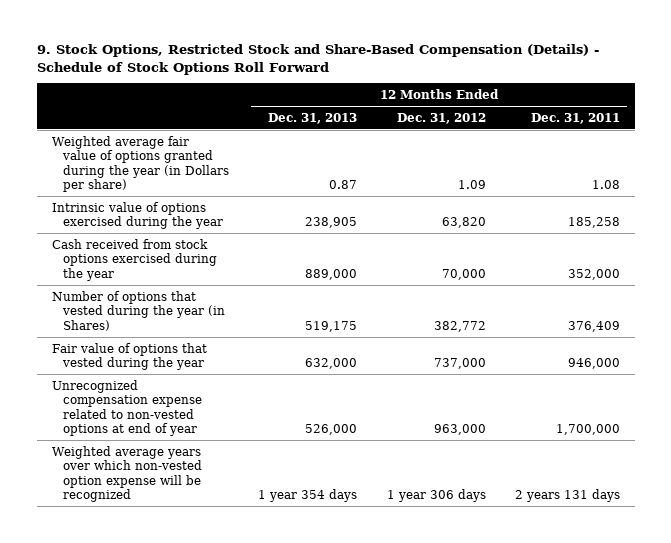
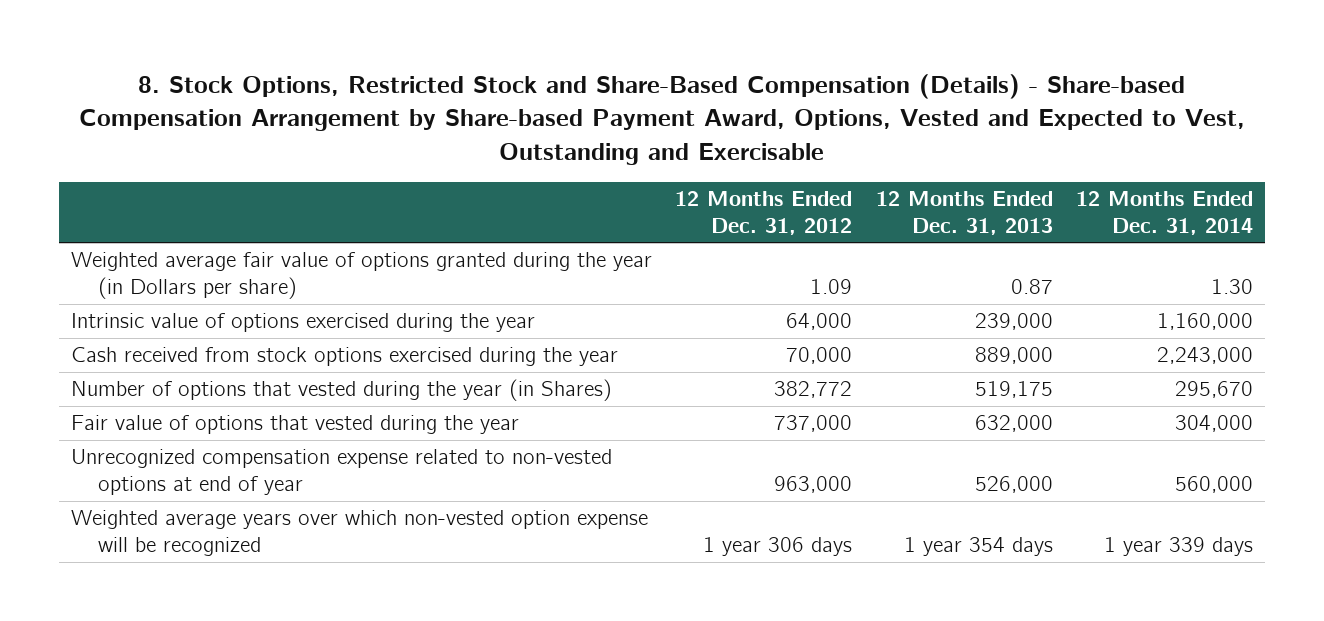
- 9. Stock Options, Restricted Stock and Share-Based Compensation (Details) - Schedule of Stock Options Roll Forward
+ 8. Stock Options, Restricted Stock and Share-Based Compensation (Details) - Share-based Compensation Arrangement by Share-based Payment Award, Options, Vested and Expected to Vest, Outstanding and Exercisable
- | 12 Months Ended Dec. 31, 2013 | 12 Months Ended Dec. 31, 2012 | 12 Months Ended Dec. 31, 2011
+ | 12 Months Ended Dec. 31, 2012 | 12 Months Ended Dec. 31, 2013 | 12 Months Ended Dec. 31, 2014
- Intrinsic value of options exercised during the year | 238,905 | 63,820 | 185,258
+ Intrinsic value of options exercised during the year | 64,000 | 239,000 | 1,160,000

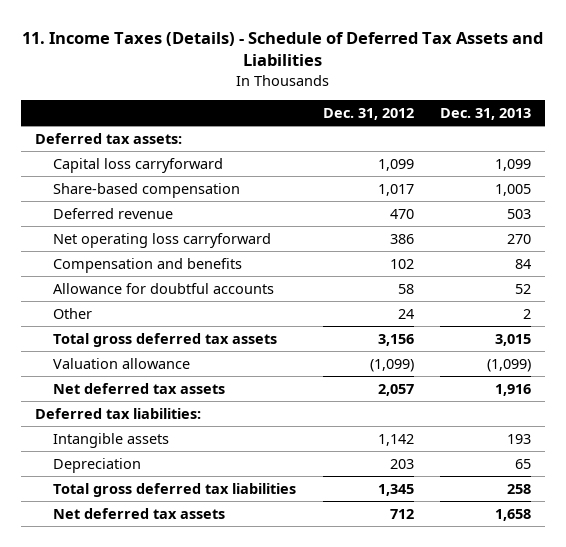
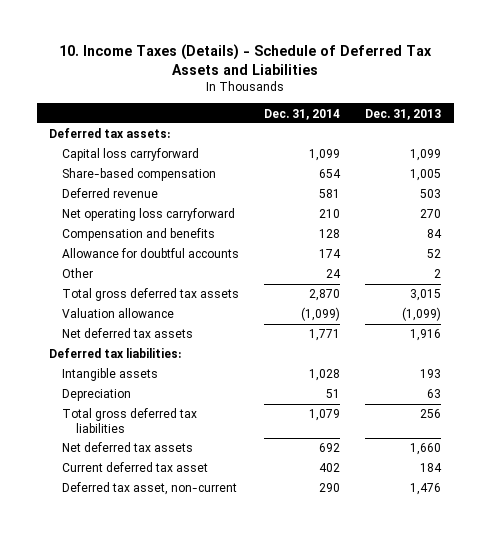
- 11. Income Taxes (Details) - Schedule of Deferred Tax Assets and Liabilities
+ 10. Income Taxes (Details) - Schedule of Deferred Tax Assets and Liabilities
- | Dec. 31, 2012 | Dec. 31, 2013
+ | Dec. 31, 2014 | Dec. 31, 2013
- Depreciation | 203 | 65
- Total gross deferred tax liabilities | 1,345 | 258
- Net deferred tax assets | 712 | 1,658
+ Depreciation | 51 | 63
+ Total gross deferred tax liabilities | 1,079 | 256
+ Net deferred tax assets | 692 | 1,660
+ Current deferred tax asset | 402 | 184
+ Deferred tax asset, non-current | 290 | 1,476

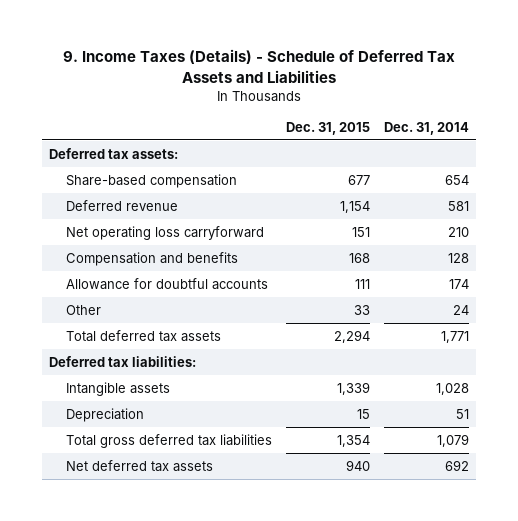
- 10. Income Taxes (Details) - Schedule of Deferred Tax Assets and Liabilities
+ 9. Income Taxes (Details) - Schedule of Deferred Tax Assets and Liabilities
- | Dec. 31, 2014 | Dec. 31, 2013
+ | Dec. 31, 2015 | Dec. 31, 2014
- Capital loss carryforward | 1,099 | 1,099
- Total gross deferred tax assets | 2,870 | 3,015
- Valuation allowance | (1,099) | (1,099)
- Net deferred tax assets | 1,771 | 1,916
+ Total deferred tax assets | 2,294 | 1,771
- Current deferred tax asset | 402 | 184
- Deferred tax asset, non-current | 290 | 1,476

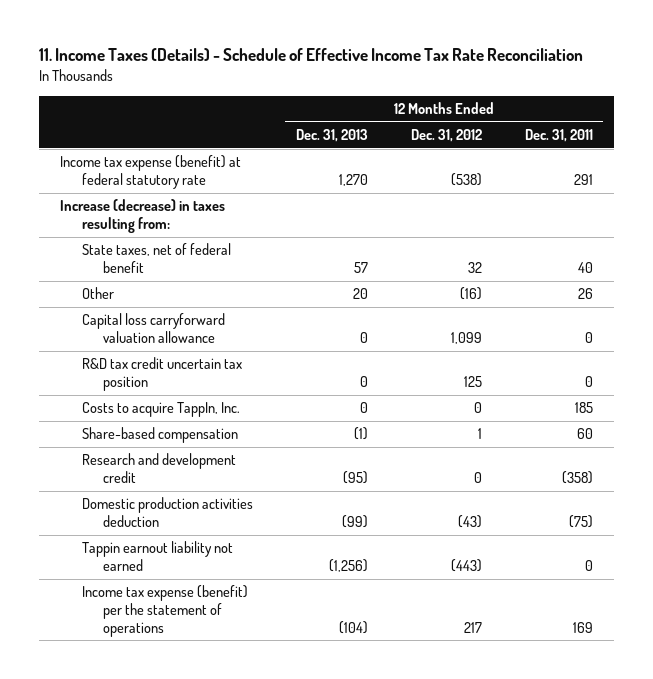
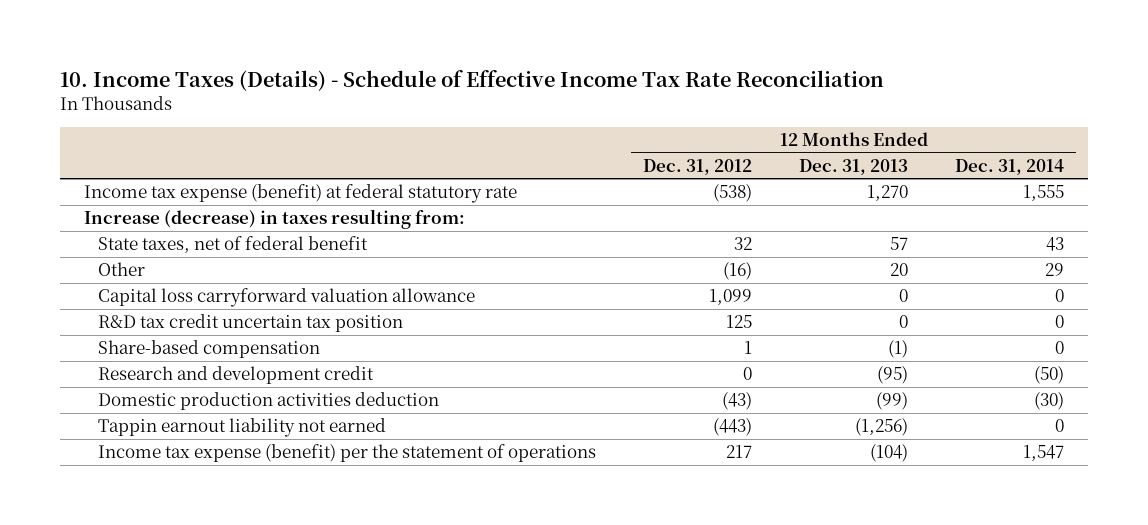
- 11. Income Taxes (Details) - Schedule of Effective Income Tax Rate Reconciliation
+ 10. Income Taxes (Details) - Schedule of Effective Income Tax Rate Reconciliation
- | 12 Months Ended Dec. 31, 2013 | 12 Months Ended Dec. 31, 2012 | 12 Months Ended Dec. 31, 2011
+ | 12 Months Ended Dec. 31, 2012 | 12 Months Ended Dec. 31, 2013 | 12 Months Ended Dec. 31, 2014
- Costs to acquire TappIn, Inc. | 0 | 0 | 185

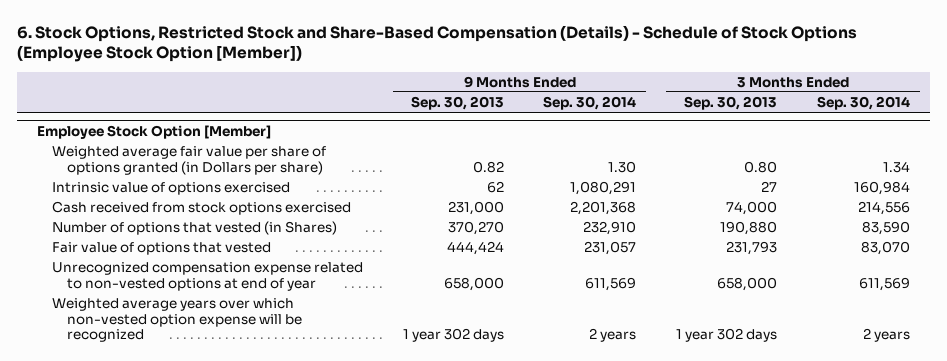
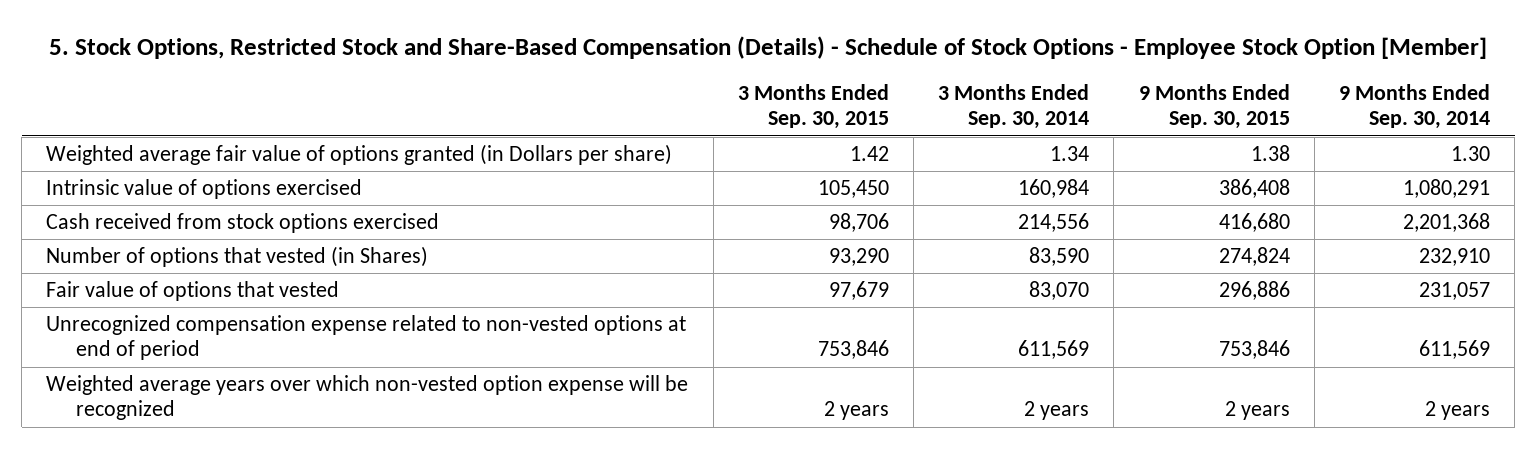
- 6. Stock Options, Restricted Stock and Share-Based Compensation (Details) - Schedule of Stock Options (Employee Stock Option [Member])
+ 5. Stock Options, Restricted Stock and Share-Based Compensation (Details) - Schedule of Stock Options - Employee Stock Option [Member]
- | 9 Months Ended Sep. 30, 2013 | 9 Months Ended Sep. 30, 2014 | 3 Months Ended Sep. 30, 2013 | 3 Months Ended Sep. 30, 2014
+ | 3 Months Ended Sep. 30, 2015 | 3 Months Ended Sep. 30, 2014 | 9 Months Ended Sep. 30, 2015 | 9 Months Ended Sep. 30, 2014
- Employee Stock Option [Member]
- Weighted average fair value per share of options granted (in Dollars per share) | 0.82 | 1.30 | 0.80 | 1.34
+ Weighted average fair value of options granted (in Dollars per share) | 1.42 | 1.34 | 1.38 | 1.30
- Unrecognized compensation expense related to non-vested options at end of year | 658,000 | 611,569 | 658,000 | 611,569
+ Unrecognized compensation expense related to non-vested options at end of period | 753,846 | 611,569 | 753,846 | 611,569

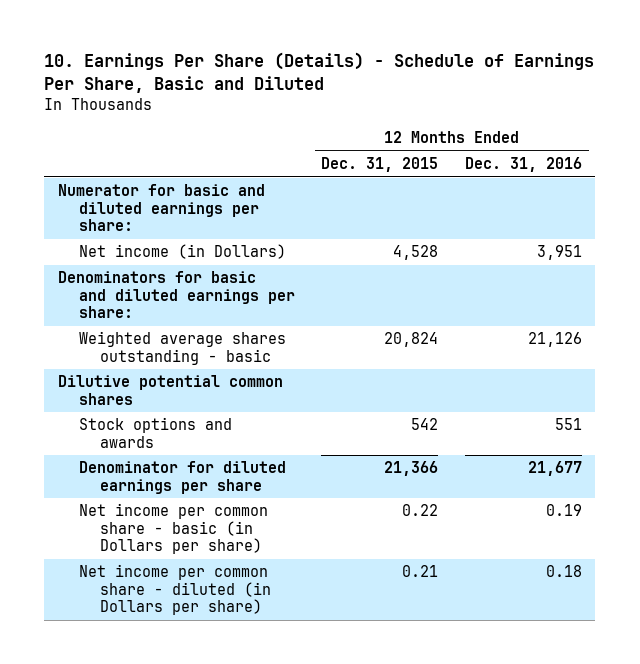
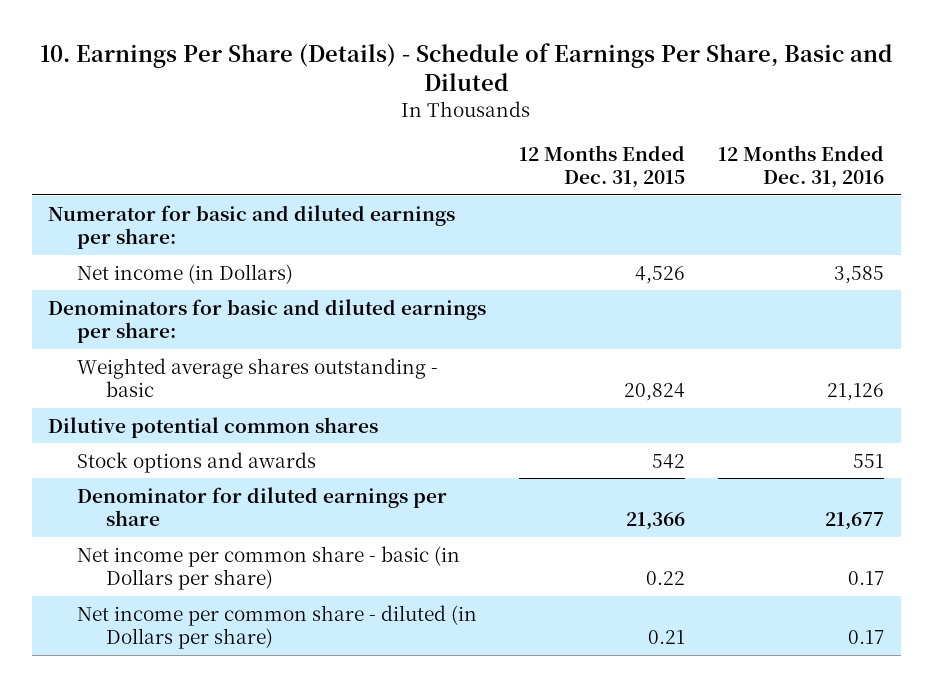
- Net income (in Dollars) | 4,528 | 3,951
+ Net income (in Dollars) | 4,526 | 3,585
- Net income per common share - basic (in Dollars per share) | 0.22 | 0.19
- Net income per common share - diluted (in Dollars per share) | 0.21 | 0.18
+ Net income per common share - basic (in Dollars per share) | 0.22 | 0.17
+ Net income per common share - diluted (in Dollars per share) | 0.21 | 0.17

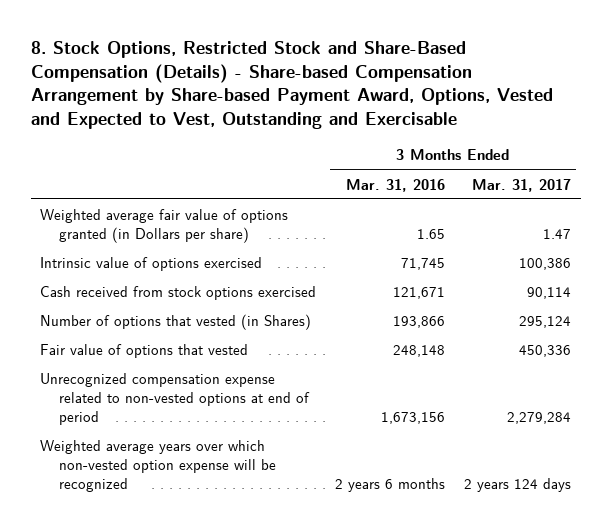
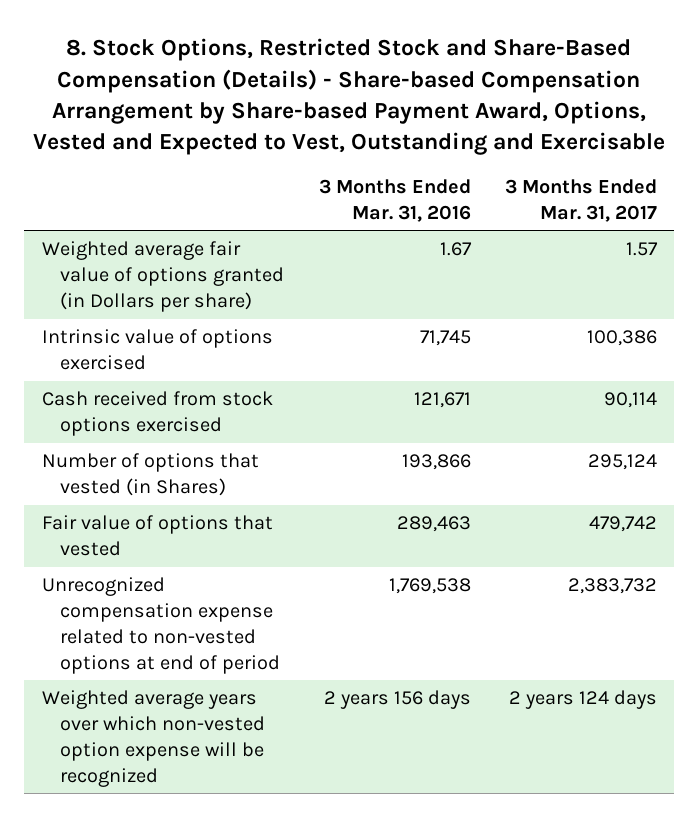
- Weighted average fair value of options granted (in Dollars per share) | 1.65 | 1.47
+ Weighted average fair value of options granted (in Dollars per share) | 1.67 | 1.57
- Fair value of options that vested | 248,148 | 450,336
- Unrecognized compensation expense related to non-vested options at end of period | 1,673,156 | 2,279,284
- Weighted average years over which non-vested option expense will be recognized | 2 years 6 months | 2 years 124 days
+ Fair value of options that vested | 289,463 | 479,742
+ Unrecognized compensation expense related to non-vested options at end of period | 1,769,538 | 2,383,732
+ Weighted average years over which non-vested option expense will be recognized | 2 years 156 days | 2 years 124 days

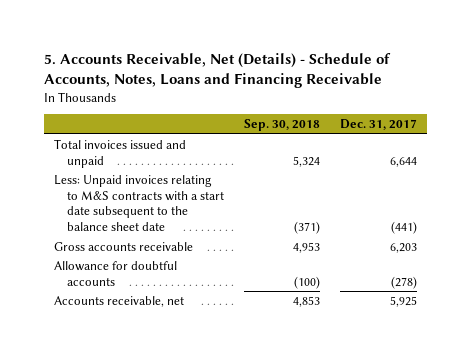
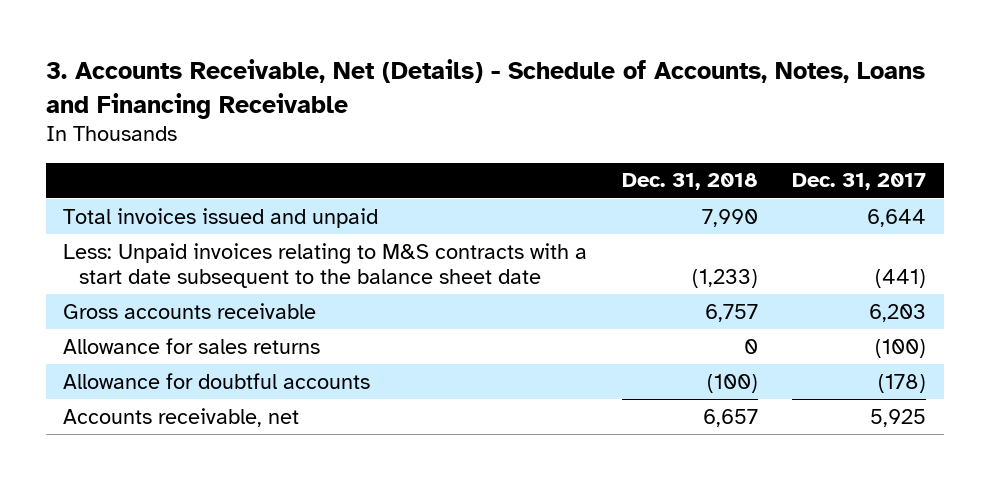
- 5. Accounts Receivable, Net (Details) - Schedule of Accounts, Notes, Loans and Financing Receivable
+ 3. Accounts Receivable, Net (Details) - Schedule of Accounts, Notes, Loans and Financing Receivable
- | Sep. 30, 2018 | Dec. 31, 2017
+ | Dec. 31, 2018 | Dec. 31, 2017
- Allowance for doubtful accounts | (100) | (278)
+ Allowance for sales returns | 0 | (100)
+ Allowance for doubtful accounts | (100) | (178)

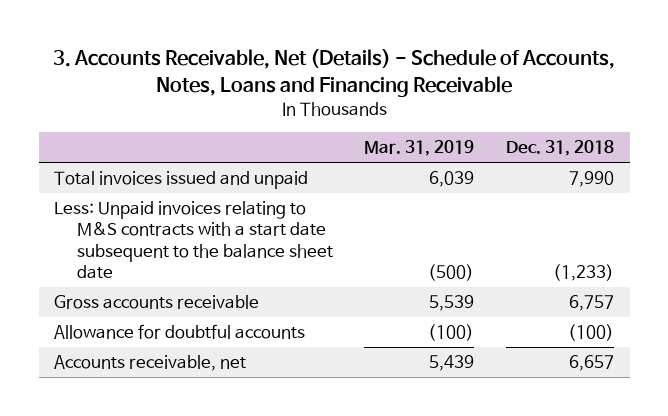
- | Dec. 31, 2018 | Dec. 31, 2017
+ | Mar. 31, 2019 | Dec. 31, 2018
- Allowance for sales returns | 0 | (100)

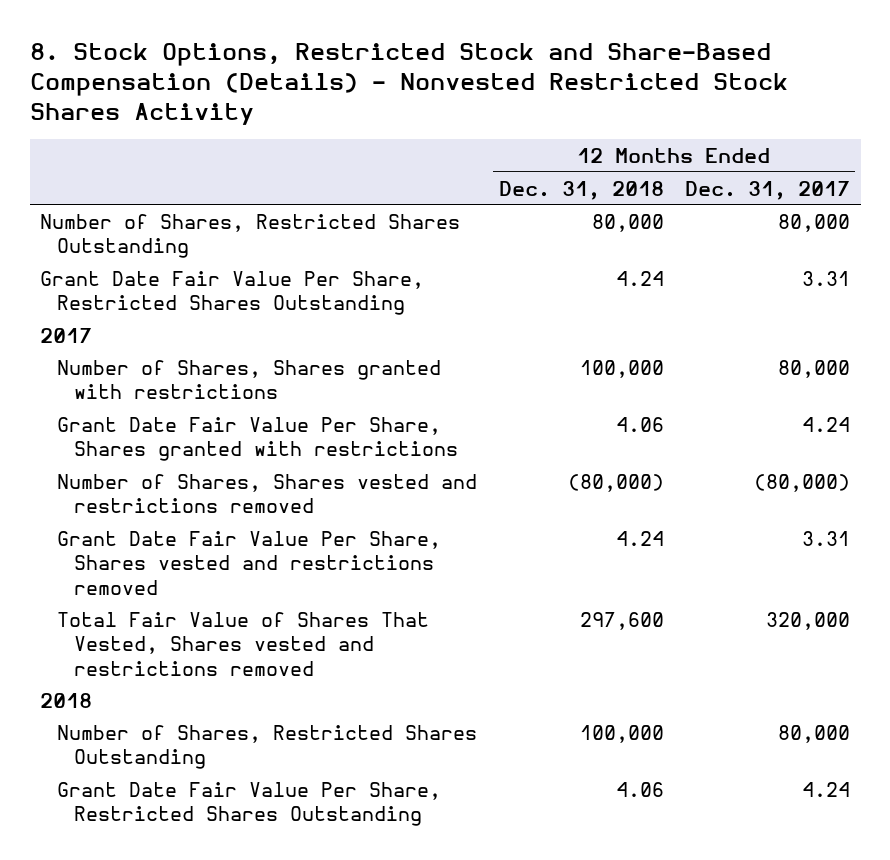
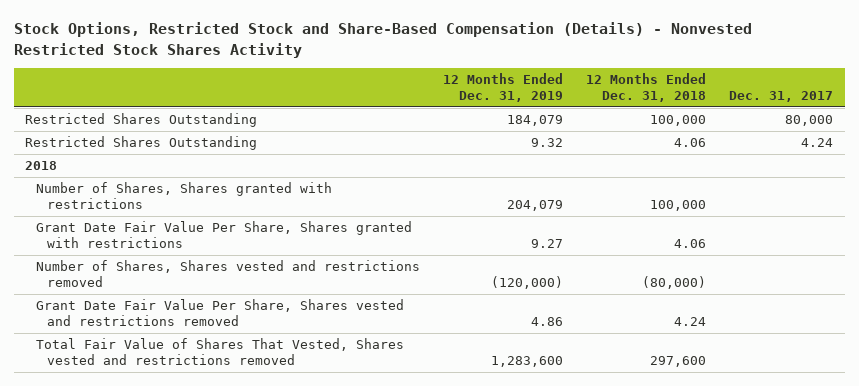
- 8. Stock Options, Restricted Stock and Share-Based Compensation (Details) - Nonvested Restricted Stock Shares Activity
+ Stock Options, Restricted Stock and Share-Based Compensation (Details) - Nonvested Restricted Stock Shares Activity
- | 12 Months Ended Dec. 31, 2018 | 12 Months Ended Dec. 31, 2017
+ | 12 Months Ended Dec. 31, 2019 | 12 Months Ended Dec. 31, 2018 | Dec. 31, 2017
- Number of Shares, Restricted Shares Outstanding | 80,000 | 80,000
- Grant Date Fair Value Per Share, Restricted Shares Outstanding | 4.24 | 3.31
- 2017
+ Restricted Shares Outstanding | 184,079 | 100,000 | 80,000
+ Restricted Shares Outstanding | 9.32 | 4.06 | 4.24
moved up: 2018
- Number of Shares, Restricted Shares Outstanding | 100,000 | 80,000
- Grant Date Fair Value Per Share, Restricted Shares Outstanding | 4.06 | 4.24

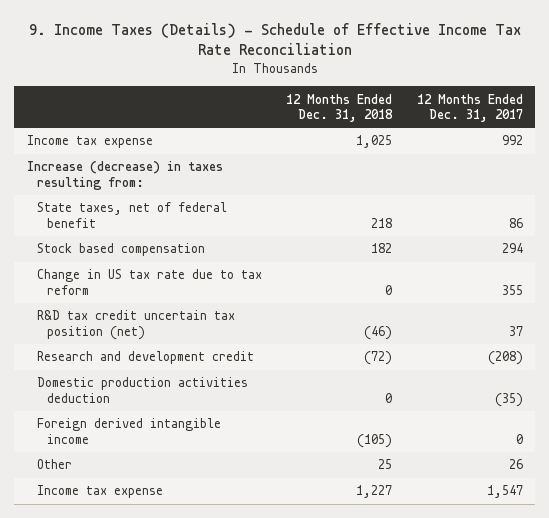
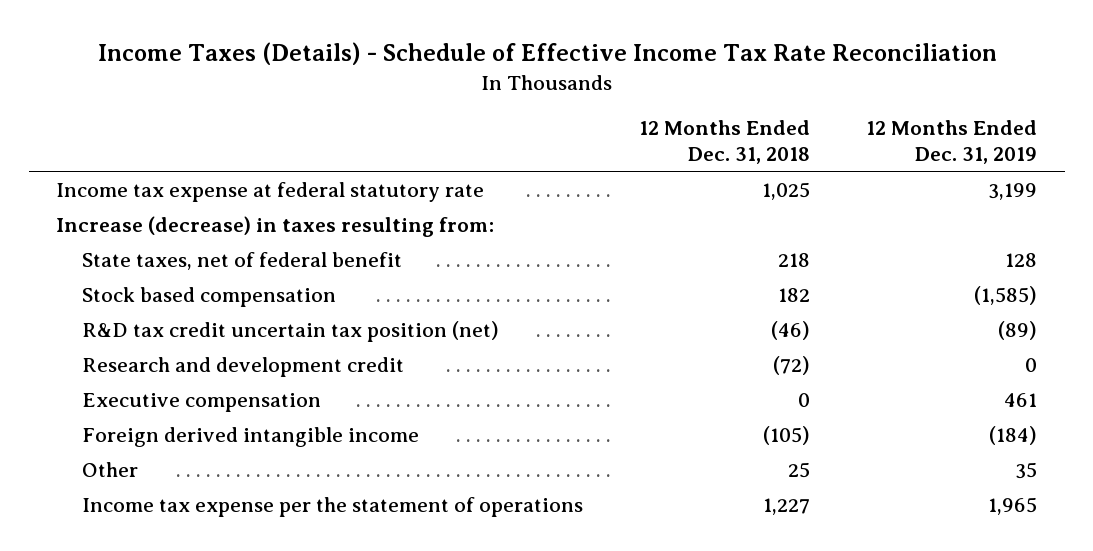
- 9. Income Taxes (Details) - Schedule of Effective Income Tax Rate Reconciliation
+ Income Taxes (Details) - Schedule of Effective Income Tax Rate Reconciliation
- | 12 Months Ended Dec. 31, 2018 | 12 Months Ended Dec. 31, 2017
+ | 12 Months Ended Dec. 31, 2018 | 12 Months Ended Dec. 31, 2019
- Income tax expense | 1,025 | 992
+ Income tax expense at federal statutory rate | 1,025 | 3,199
- Change in US tax rate due to tax reform | 0 | 355
- Domestic production activities deduction | 0 | (35)
+ Executive compensation | 0 | 461
- Income tax expense | 1,227 | 1,547
+ Income tax expense per the statement of operations | 1,227 | 1,965

